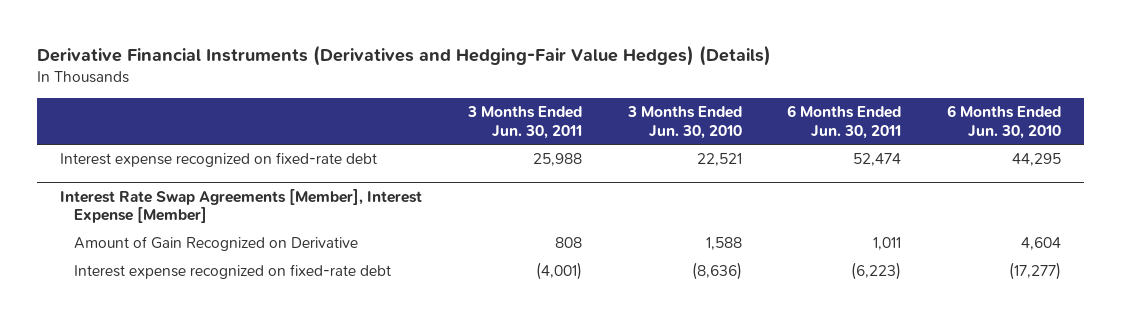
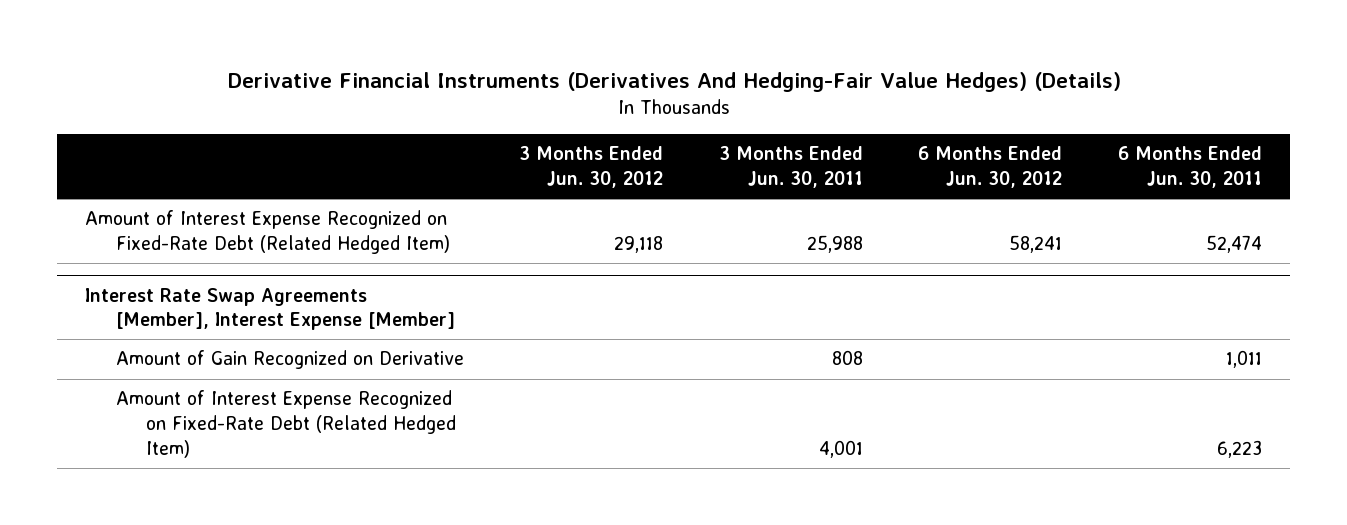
- Derivative Financial Instruments (Derivatives and Hedging-Fair Value Hedges) (Details)
+ Derivative Financial Instruments (Derivatives And Hedging-Fair Value Hedges) (Details)
- | 3 Months Ended Jun. 30, 2011 | 3 Months Ended Jun. 30, 2010 | 6 Months Ended Jun. 30, 2011 | 6 Months Ended Jun. 30, 2010
+ | 3 Months Ended Jun. 30, 2012 | 3 Months Ended Jun. 30, 2011 | 6 Months Ended Jun. 30, 2012 | 6 Months Ended Jun. 30, 2011
- Interest expense recognized on fixed-rate debt | 25,988 | 22,521 | 52,474 | 44,295
+ Amount of Interest Expense Recognized on Fixed-Rate Debt (Related Hedged Item) | 29,118 | 25,988 | 58,241 | 52,474
@ Interest Rate Swap Agreements [Member], Interest Expense [Member]
- Interest expense recognized on fixed-rate debt | (4,001) | (8,636) | (6,223) | (17,277)
+ Amount of Interest Expense Recognized on Fixed-Rate Debt (Related Hedged Item) | | 4,001 | | 6,223

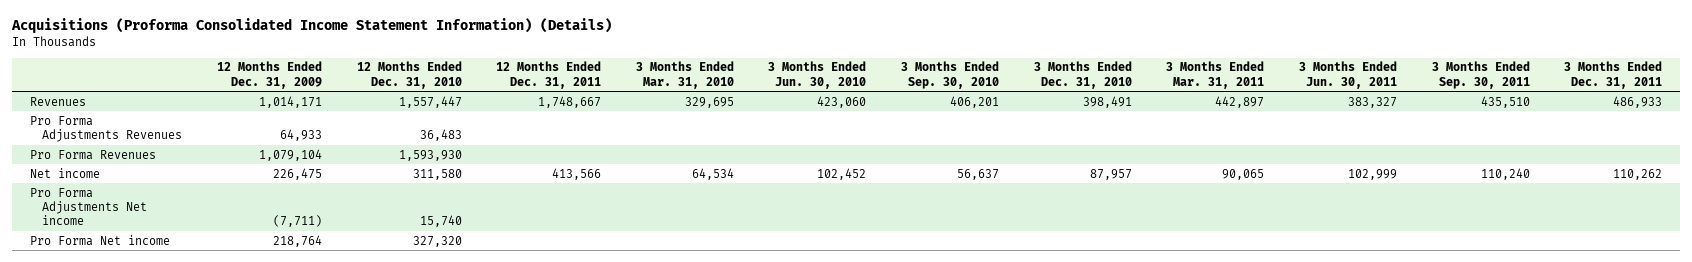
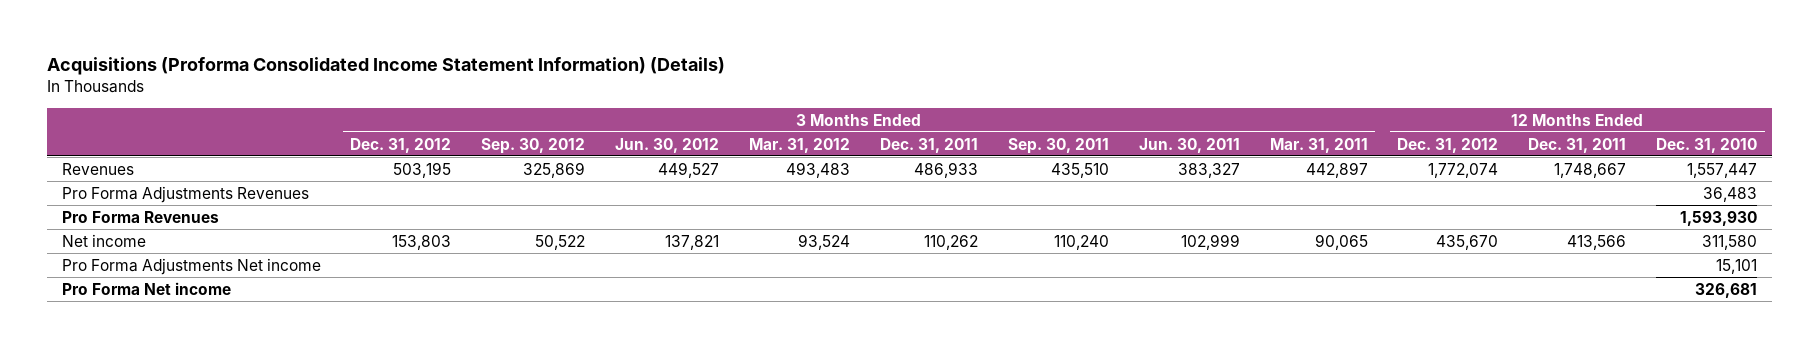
- | 12 Months Ended Dec. 31, 2009 | 12 Months Ended Dec. 31, 2010 | 12 Months Ended Dec. 31, 2011 | 3 Months Ended Mar. 31, 2010 | 3 Months Ended Jun. 30, 2010 | 3 Months Ended Sep. 30, 2010 | 3 Months Ended Dec. 31, 2010 | 3 Months Ended Mar. 31, 2011 | 3 Months Ended Jun. 30, 2011 | 3 Months Ended Sep. 30, 2011 | 3 Months Ended Dec. 31, 2011
+ | 3 Months Ended Dec. 31, 2012 | 3 Months Ended Sep. 30, 2012 | 3 Months Ended Jun. 30, 2012 | 3 Months Ended Mar. 31, 2012 | 3 Months Ended Dec. 31, 2011 | 3 Months Ended Sep. 30, 2011 | 3 Months Ended Jun. 30, 2011 | 3 Months Ended Mar. 31, 2011 | 12 Months Ended Dec. 31, 2012 | 12 Months Ended Dec. 31, 2011 | 12 Months Ended Dec. 31, 2010
- Pro Forma Adjustments Net income | (7,711) | 15,740 | | | | | | | | |
- Pro Forma Net income | 218,764 | 327,320 | | | | | | | | |
+ Pro Forma Adjustments Net income | | | | | | | | | | | 15,101
+ Pro Forma Net income | | | | | | | | | | | 326,681

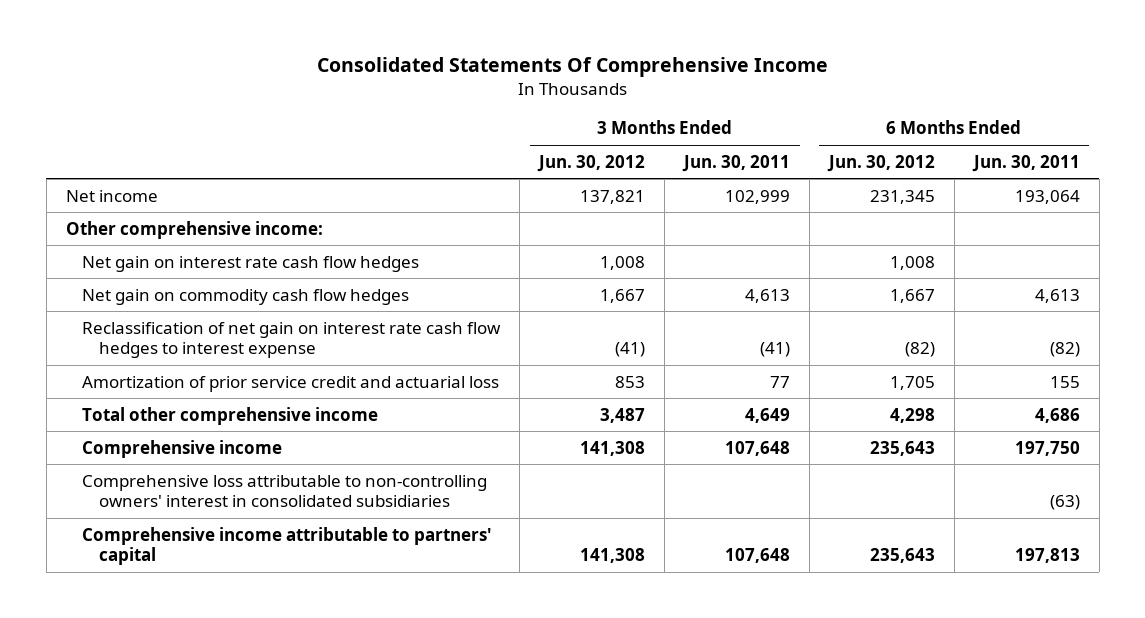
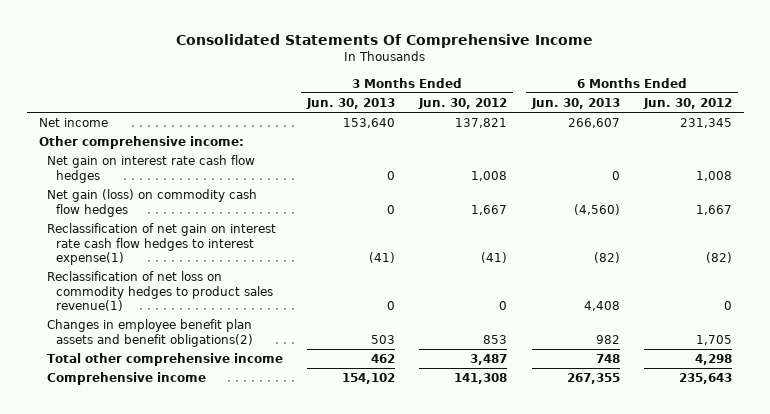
- | 3 Months Ended Jun. 30, 2012 | 3 Months Ended Jun. 30, 2011 | 6 Months Ended Jun. 30, 2012 | 6 Months Ended Jun. 30, 2011
+ | 3 Months Ended Jun. 30, 2013 | 3 Months Ended Jun. 30, 2012 | 6 Months Ended Jun. 30, 2013 | 6 Months Ended Jun. 30, 2012
- Net gain on commodity cash flow hedges | 1,667 | 4,613 | 1,667 | 4,613
- Reclassification of net gain on interest rate cash flow hedges to interest expense | (41) | (41) | (82) | (82)
- Amortization of prior service credit and actuarial loss | 853 | 77 | 1,705 | 155
+ Net gain (loss) on commodity cash flow hedges | 0 | 1,667 | (4,560) | 1,667
+ Reclassification of net gain on interest rate cash flow hedges to interest expense(1) | (41) | (41) | (82) | (82)
+ Reclassification of net loss on commodity hedges to product sales revenue(1) | 0 | 0 | 4,408 | 0
+ Changes in employee benefit plan assets and benefit obligations(2) | 503 | 853 | 982 | 1,705
- Comprehensive loss attributable to non-controlling owners' interest in consolidated subsidiaries | | | | (63)
- Comprehensive income attributable to partners' capital | 141,308 | 107,648 | 235,643 | 197,813

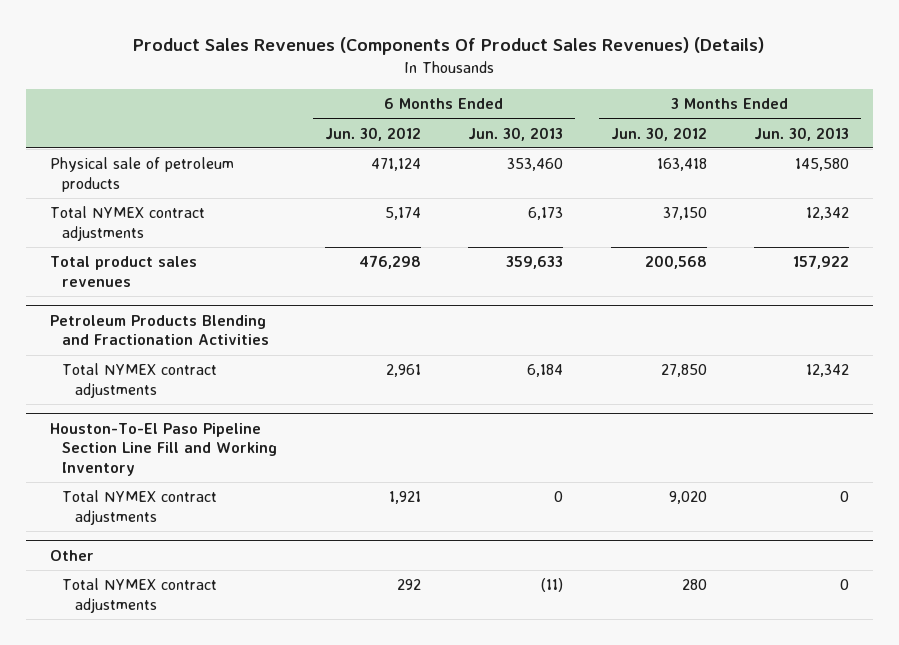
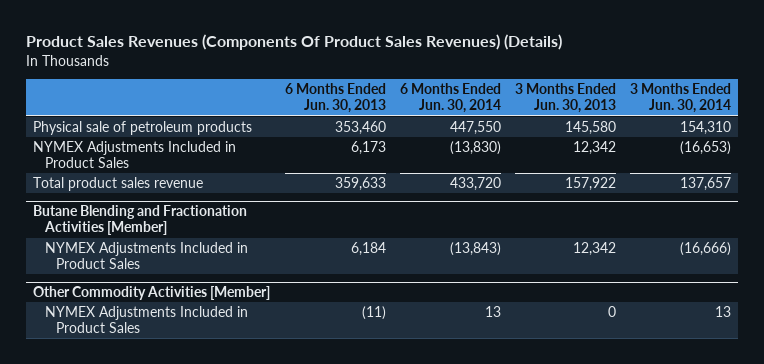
- | 6 Months Ended Jun. 30, 2012 | 6 Months Ended Jun. 30, 2013 | 3 Months Ended Jun. 30, 2012 | 3 Months Ended Jun. 30, 2013
+ | 6 Months Ended Jun. 30, 2013 | 6 Months Ended Jun. 30, 2014 | 3 Months Ended Jun. 30, 2013 | 3 Months Ended Jun. 30, 2014
- Total NYMEX contract adjustments | 5,174 | 6,173 | 37,150 | 12,342
- Total product sales revenues | 476,298 | 359,633 | 200,568 | 157,922
- Petroleum Products Blending and Fractionation Activities
- Total NYMEX contract adjustments | 2,961 | 6,184 | 27,850 | 12,342
- Houston-To-El Paso Pipeline Section Line Fill and Working Inventory
- Total NYMEX contract adjustments | 1,921 | 0 | 9,020 | 0
- Other
- Total NYMEX contract adjustments | 292 | (11) | 280 | 0
+ NYMEX Adjustments Included in Product Sales | 6,173 | (13,830) | 12,342 | (16,653)
+ Total product sales revenue | 359,633 | 433,720 | 157,922 | 137,657
+ Butane Blending and Fractionation Activities [Member]
+ NYMEX Adjustments Included in Product Sales | 6,184 | (13,843) | 12,342 | (16,666)
+ Other Commodity Activities [Member]
+ NYMEX Adjustments Included in Product Sales | (11) | 13 | 0 | 13

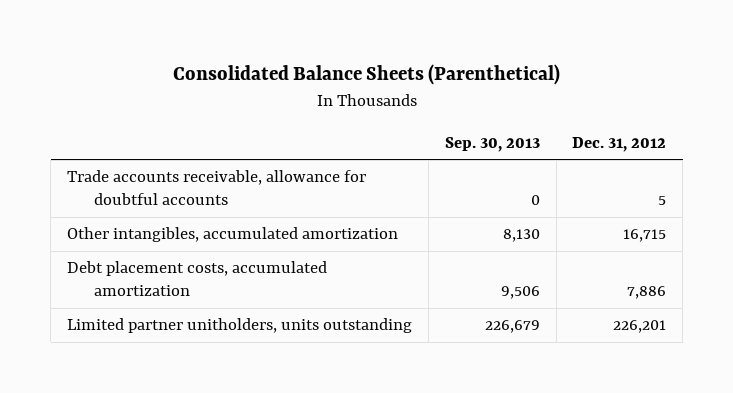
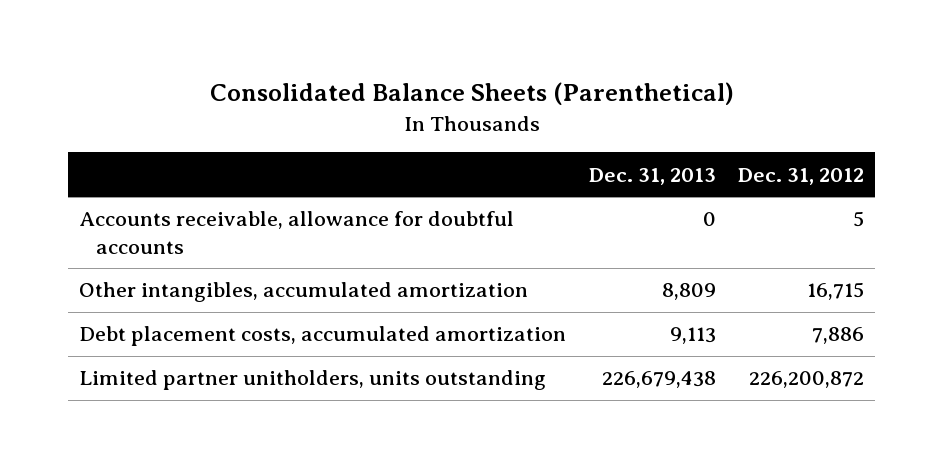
- | Sep. 30, 2013 | Dec. 31, 2012
+ | Dec. 31, 2013 | Dec. 31, 2012
- Trade accounts receivable, allowance for doubtful accounts | 0 | 5
+ Accounts receivable, allowance for doubtful accounts | 0 | 5
- Limited partner unitholders, units outstanding | 226,679 | 226,201
+ Limited partner unitholders, units outstanding | 226,679,438 | 226,200,872

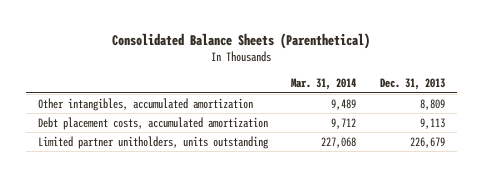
- | Dec. 31, 2013 | Dec. 31, 2012
+ | Mar. 31, 2014 | Dec. 31, 2013
- Accounts receivable, allowance for doubtful accounts | 0 | 5
- Limited partner unitholders, units outstanding | 226,679,438 | 226,200,872
+ Limited partner unitholders, units outstanding | 227,068 | 226,679

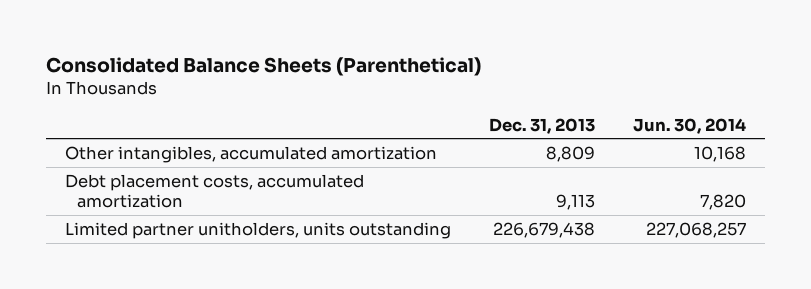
- | Mar. 31, 2014 | Dec. 31, 2013
+ | Dec. 31, 2013 | Jun. 30, 2014
- Limited partner unitholders, units outstanding | 227,068 | 226,679
+ Limited partner unitholders, units outstanding | 226,679,438 | 227,068,257

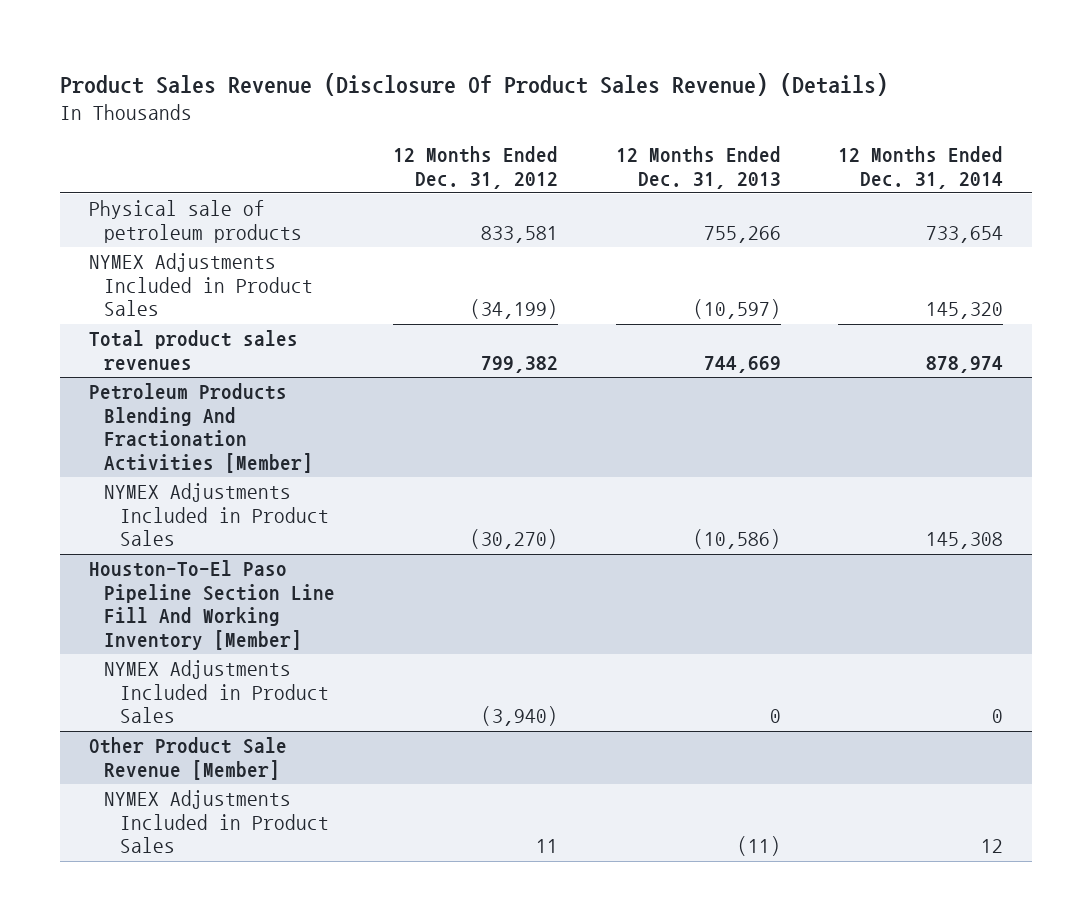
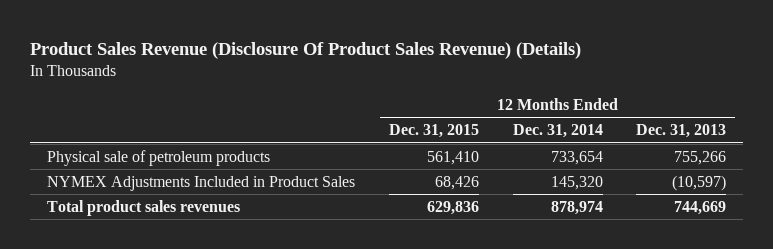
- | 12 Months Ended Dec. 31, 2012 | 12 Months Ended Dec. 31, 2013 | 12 Months Ended Dec. 31, 2014
+ | 12 Months Ended Dec. 31, 2015 | 12 Months Ended Dec. 31, 2014 | 12 Months Ended Dec. 31, 2013
- Petroleum Products Blending And Fractionation Activities [Member]
- NYMEX Adjustments Included in Product Sales | (30,270) | (10,586) | 145,308
- Houston-To-El Paso Pipeline Section Line Fill And Working Inventory [Member]
- NYMEX Adjustments Included in Product Sales | (3,940) | 0 | 0
- Other Product Sale Revenue [Member]
- NYMEX Adjustments Included in Product Sales | 11 | (11) | 12

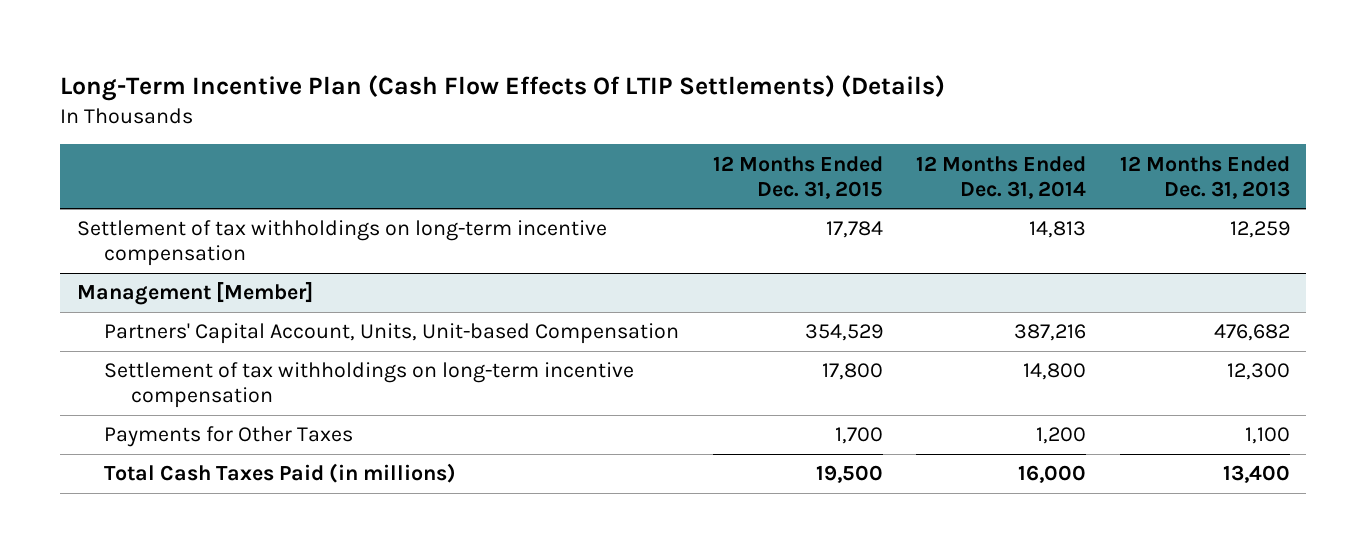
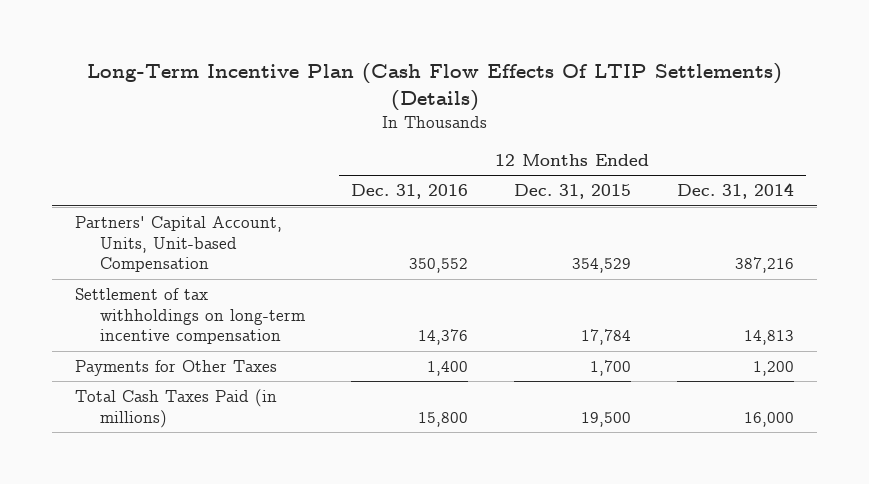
- | 12 Months Ended Dec. 31, 2015 | 12 Months Ended Dec. 31, 2014 | 12 Months Ended Dec. 31, 2013
+ | 12 Months Ended Dec. 31, 2016 | 12 Months Ended Dec. 31, 2015 | 12 Months Ended Dec. 31, 2014
- Management [Member]
- Settlement of tax withholdings on long-term incentive compensation | 17,800 | 14,800 | 12,300
moved down: Settlement of tax withholdings on long-term incentive compensation | 14,376 | 17,784 | 14,813

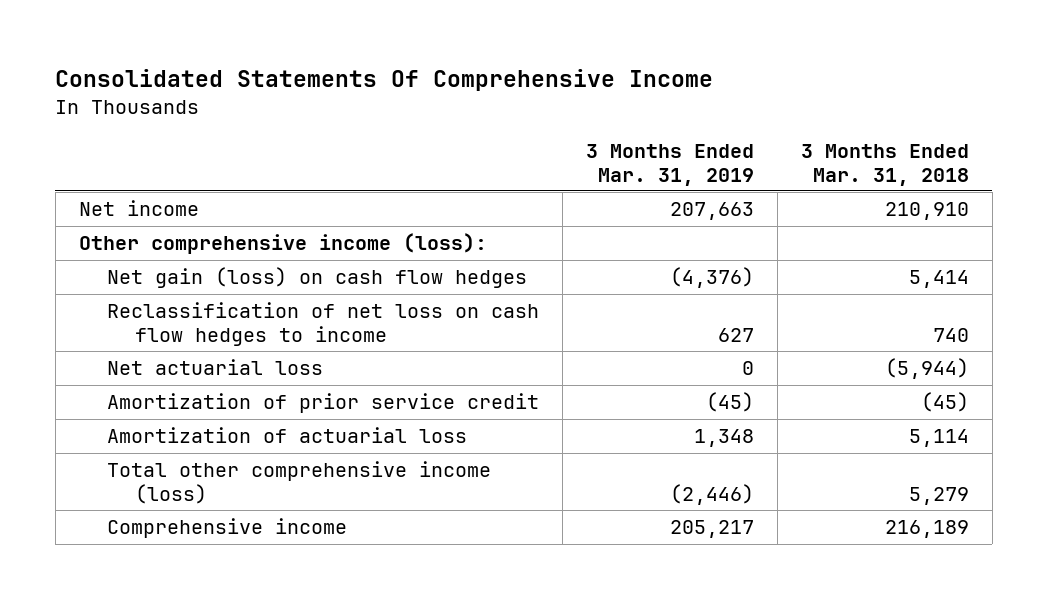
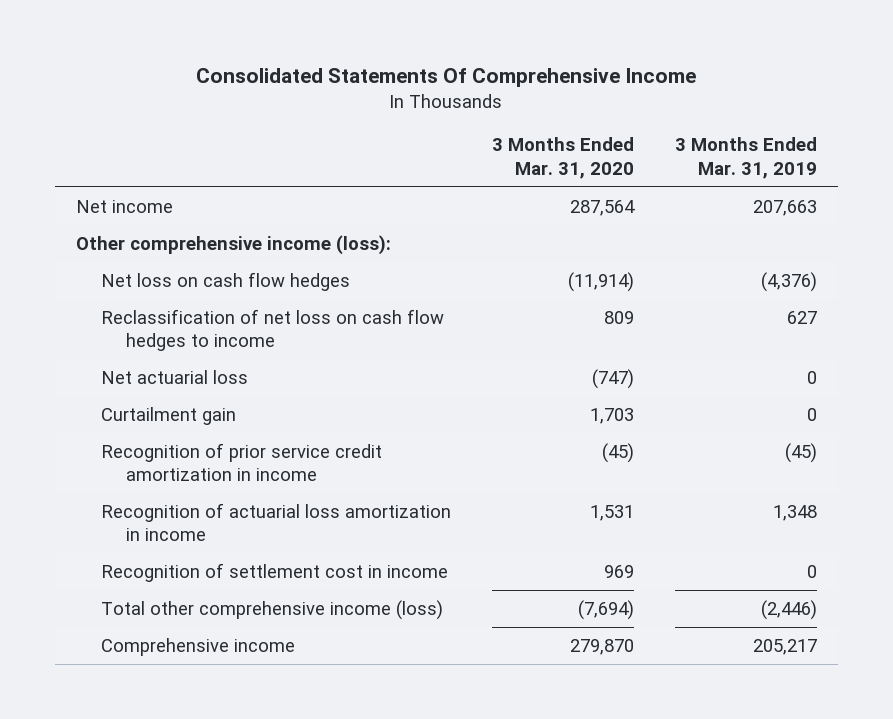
- | 3 Months Ended Mar. 31, 2019 | 3 Months Ended Mar. 31, 2018
+ | 3 Months Ended Mar. 31, 2020 | 3 Months Ended Mar. 31, 2019
- Net gain (loss) on cash flow hedges | (4,376) | 5,414
+ Net loss on cash flow hedges | (11,914) | (4,376)
- Amortization of prior service credit | (45) | (45)
- Amortization of actuarial loss | 1,348 | 5,114
+ Curtailment gain | 1,703 | 0
+ Recognition of prior service credit amortization in income | (45) | (45)
+ Recognition of actuarial loss amortization in income | 1,531 | 1,348
+ Recognition of settlement cost in income | 969 | 0

